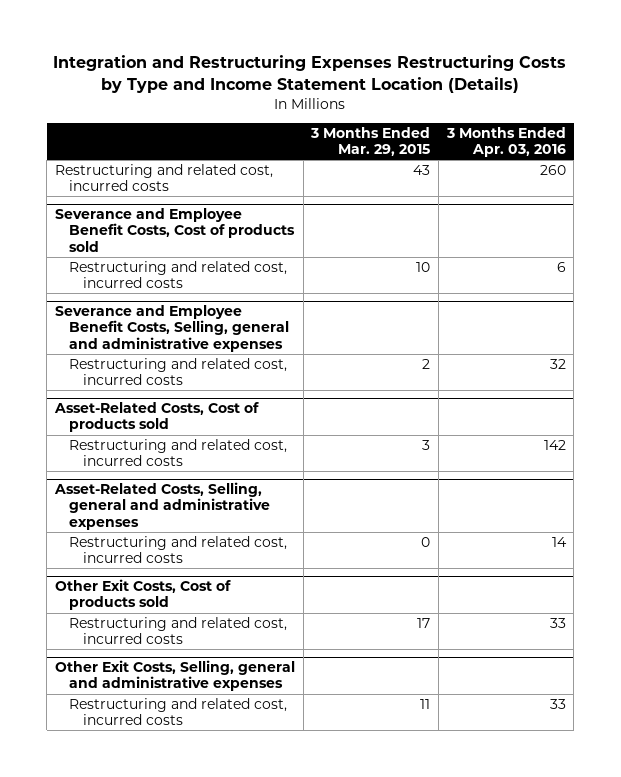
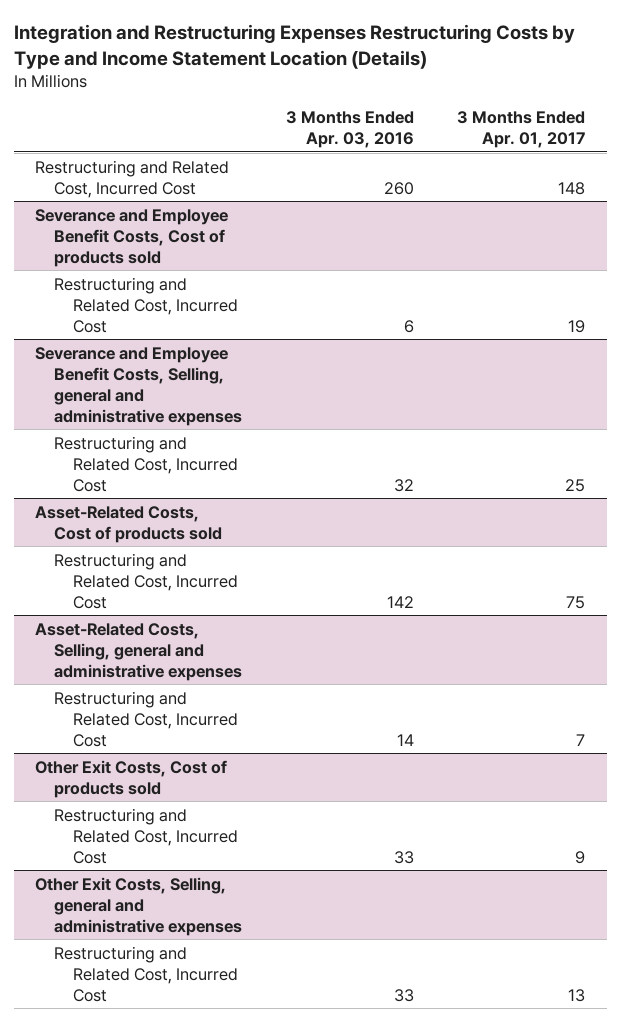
- | 3 Months Ended Mar. 29, 2015 | 3 Months Ended Apr. 03, 2016
+ | 3 Months Ended Apr. 03, 2016 | 3 Months Ended Apr. 01, 2017
- Restructuring and related cost, incurred costs | 43 | 260
+ Restructuring and Related Cost, Incurred Cost | 260 | 148
@ Severance and Employee Benefit Costs, Cost of products sold
- Restructuring and related cost, incurred costs | 10 | 6
+ Restructuring and Related Cost, Incurred Cost | 6 | 19
@ Severance and Employee Benefit Costs, Selling, general and administrative expenses
- Restructuring and related cost, incurred costs | 2 | 32
+ Restructuring and Related Cost, Incurred Cost | 32 | 25
@ Asset-Related Costs, Cost of products sold
- Restructuring and related cost, incurred costs | 3 | 142
+ Restructuring and Related Cost, Incurred Cost | 142 | 75
@ Asset-Related Costs, Selling, general and administrative expenses
- Restructuring and related cost, incurred costs | 0 | 14
+ Restructuring and Related Cost, Incurred Cost | 14 | 7
@ Other Exit Costs, Cost of products sold
- Restructuring and related cost, incurred costs | 17 | 33
+ Restructuring and Related Cost, Incurred Cost | 33 | 9
@ Other Exit Costs, Selling, general and administrative expenses
- Restructuring and related cost, incurred costs | 11 | 33
+ Restructuring and Related Cost, Incurred Cost | 33 | 13

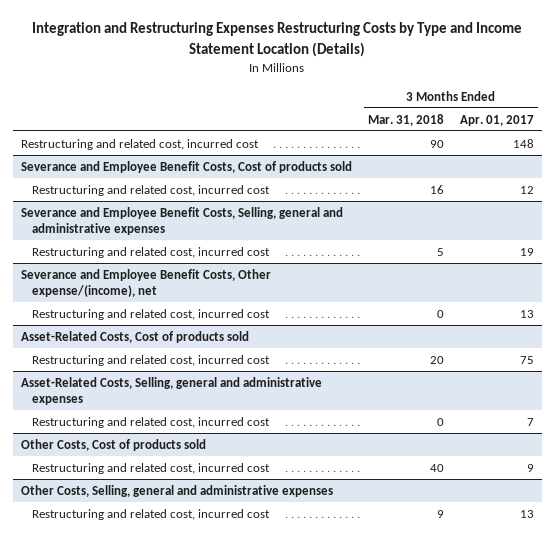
- | 3 Months Ended Apr. 03, 2016 | 3 Months Ended Apr. 01, 2017
+ | 3 Months Ended Mar. 31, 2018 | 3 Months Ended Apr. 01, 2017
- Restructuring and Related Cost, Incurred Cost | 260 | 148
+ Restructuring and related cost, incurred cost | 90 | 148
@ Severance and Employee Benefit Costs, Cost of products sold
- Restructuring and Related Cost, Incurred Cost | 6 | 19
+ Restructuring and related cost, incurred cost | 16 | 12
@ Severance and Employee Benefit Costs, Selling, general and administrative expenses
- Restructuring and Related Cost, Incurred Cost | 32 | 25
+ Restructuring and related cost, incurred cost | 5 | 19
+ Severance and Employee Benefit Costs, Other expense/(income), net
+ Restructuring and related cost, incurred cost | 0 | 13
@ Asset-Related Costs, Cost of products sold
- Restructuring and Related Cost, Incurred Cost | 142 | 75
+ Restructuring and related cost, incurred cost | 20 | 75
@ Asset-Related Costs, Selling, general and administrative expenses
- Restructuring and Related Cost, Incurred Cost | 14 | 7
- Other Exit Costs, Cost of products sold
- Restructuring and Related Cost, Incurred Cost | 33 | 9
- Other Exit Costs, Selling, general and administrative expenses
- Restructuring and Related Cost, Incurred Cost | 33 | 13
@ Asset-Related Costs, Selling, general and administrative expenses
+ Restructuring and related cost, incurred cost | 0 | 7
+ Other Costs, Cost of products sold
+ Restructuring and related cost, incurred cost | 40 | 9
+ Other Costs, Selling, general and administrative expenses
+ Restructuring and related cost, incurred cost | 9 | 13

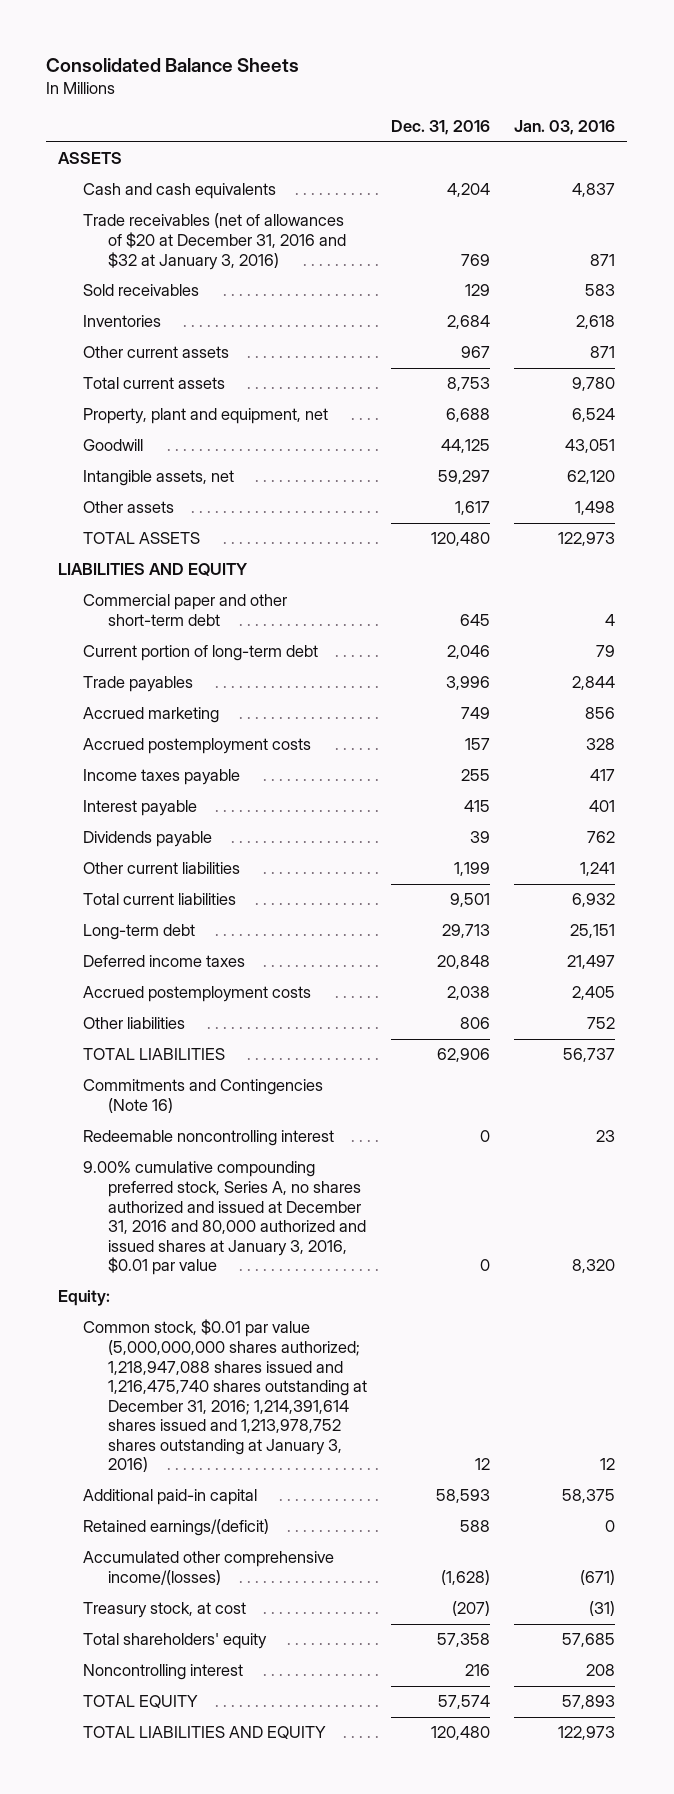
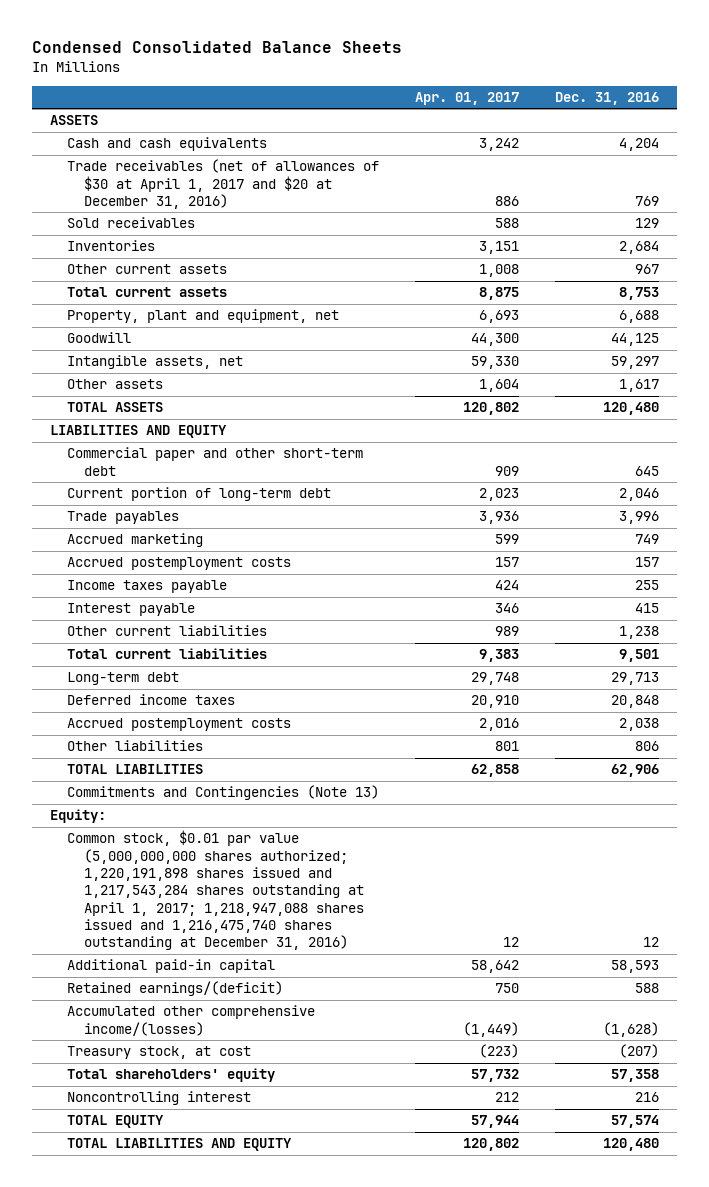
- Consolidated Balance Sheets
+ Condensed Consolidated Balance Sheets
- | Dec. 31, 2016 | Jan. 03, 2016
+ | Apr. 01, 2017 | Dec. 31, 2016
- Trade receivables (net of allowances of $20 at December 31, 2016 and $32 at January 3, 2016) | 769 | 871
+ Trade receivables (net of allowances of $30 at April 1, 2017 and $20 at December 31, 2016) | 886 | 769
- Dividends payable | 39 | 762
- Other current liabilities | 1,199 | 1,241
+ Other current liabilities | 989 | 1,238
- Commitments and Contingencies (Note 16)
- Redeemable noncontrolling interest | 0 | 23
- 9.00% cumulative compounding preferred stock, Series A, no shares authorized and issued at December 31, 2016 and 80,000 authorized and issued shares at January 3, 2016, $0.01 par value | 0 | 8,320
+ Commitments and Contingencies (Note 13)
- Common stock, $0.01 par value (5,000,000,000 shares authorized; 1,218,947,088 shares issued and 1,216,475,740 shares outstanding at December 31, 2016; 1,214,391,614 shares issued and 1,213,978,752 shares outstanding at January 3, 2016) | 12 | 12
+ Common stock, $0.01 par value (5,000,000,000 shares authorized; 1,220,191,898 shares issued and 1,217,543,284 shares outstanding at April 1, 2017; 1,218,947,088 shares issued and 1,216,475,740 shares outstanding at December 31, 2016) | 12 | 12

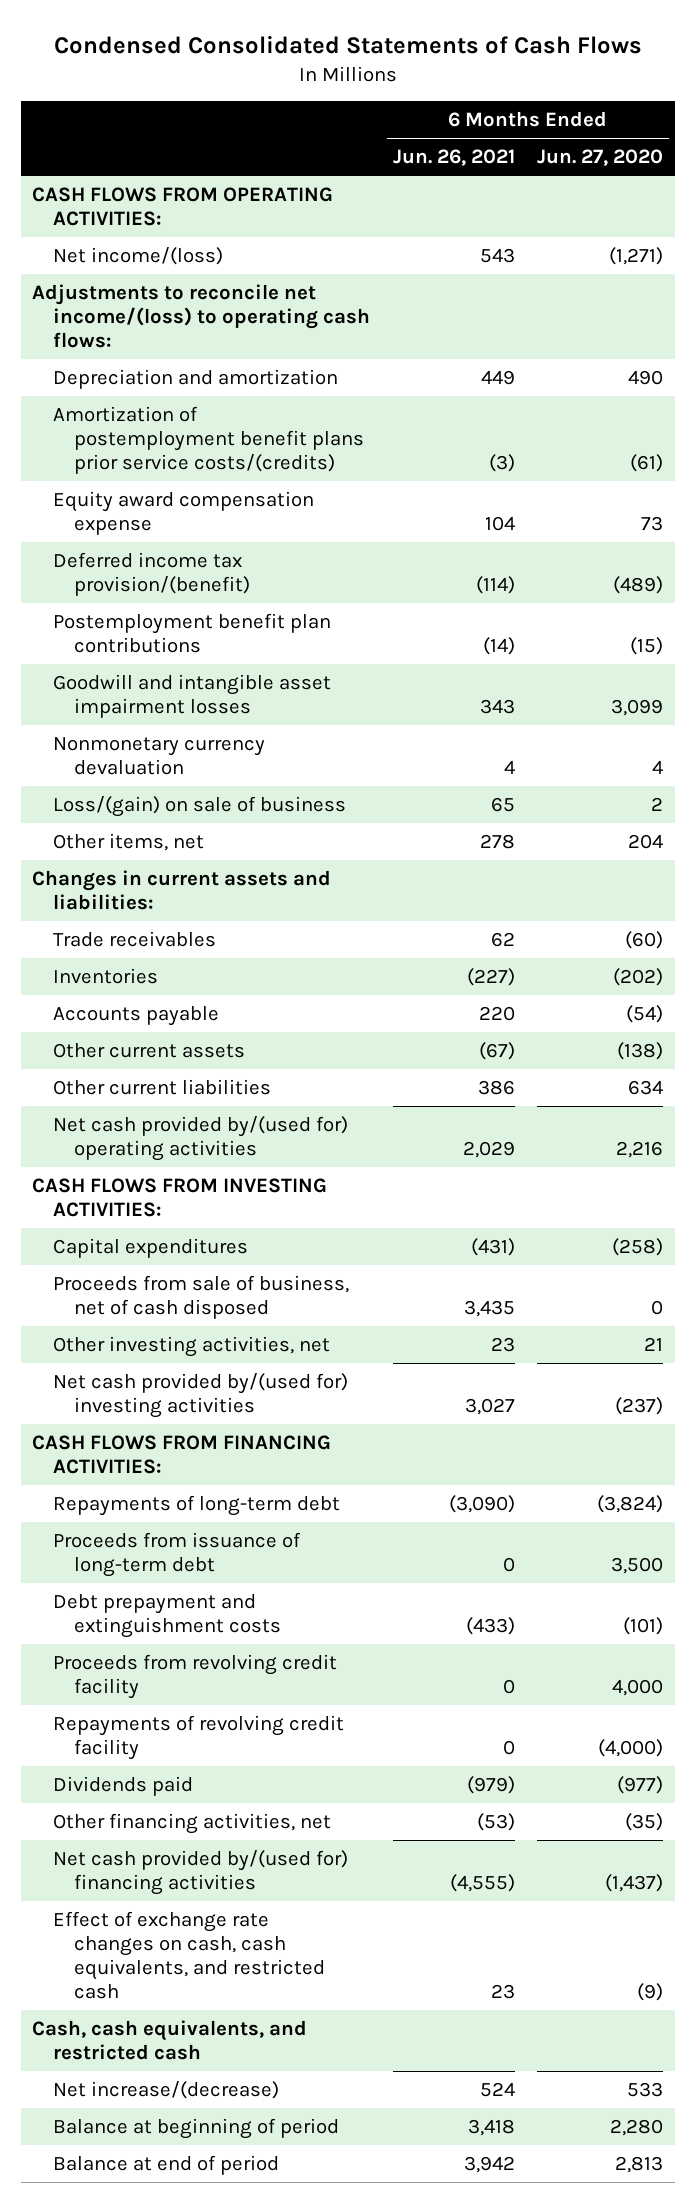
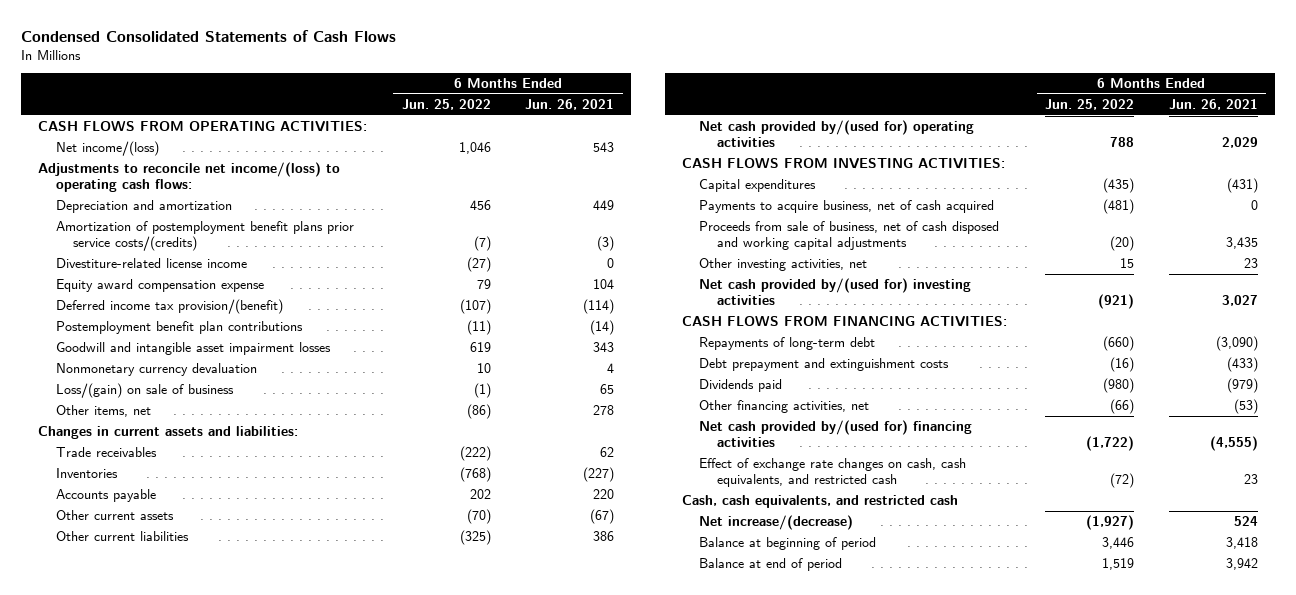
- | 6 Months Ended Jun. 26, 2021 | 6 Months Ended Jun. 27, 2020
+ | 6 Months Ended Jun. 25, 2022 | 6 Months Ended Jun. 26, 2021
+ Divestiture-related license income | (27) | 0
- Proceeds from sale of business, net of cash disposed | 3,435 | 0
+ Payments to acquire business, net of cash acquired | (481) | 0
+ Proceeds from sale of business, net of cash disposed and working capital adjustments | (20) | 3,435
- Proceeds from issuance of long-term debt | 0 | 3,500
- Proceeds from revolving credit facility | 0 | 4,000
- Repayments of revolving credit facility | 0 | (4,000)

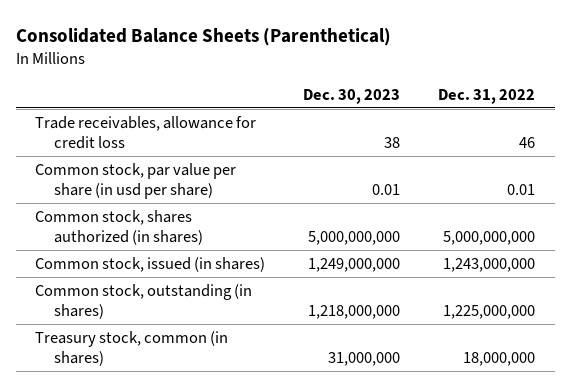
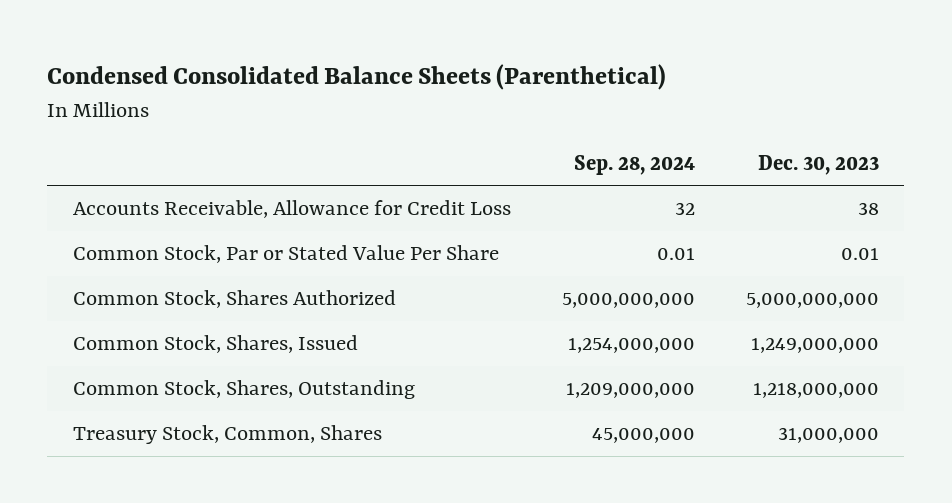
- Consolidated Balance Sheets (Parenthetical)
+ Condensed Consolidated Balance Sheets (Parenthetical)
- | Dec. 30, 2023 | Dec. 31, 2022
+ | Sep. 28, 2024 | Dec. 30, 2023
- Trade receivables, allowance for credit loss | 38 | 46
- Common stock, par value per share (in usd per share) | 0.01 | 0.01
- Common stock, shares authorized (in shares) | 5,000,000,000 | 5,000,000,000
- Common stock, issued (in shares) | 1,249,000,000 | 1,243,000,000
- Common stock, outstanding (in shares) | 1,218,000,000 | 1,225,000,000
- Treasury stock, common (in shares) | 31,000,000 | 18,000,000
+ Accounts Receivable, Allowance for Credit Loss | 32 | 38
+ Common Stock, Par or Stated Value Per Share | 0.01 | 0.01
+ Common Stock, Shares Authorized | 5,000,000,000 | 5,000,000,000
+ Common Stock, Shares, Issued | 1,254,000,000 | 1,249,000,000
+ Common Stock, Shares, Outstanding | 1,209,000,000 | 1,218,000,000
+ Treasury Stock, Common, Shares | 45,000,000 | 31,000,000

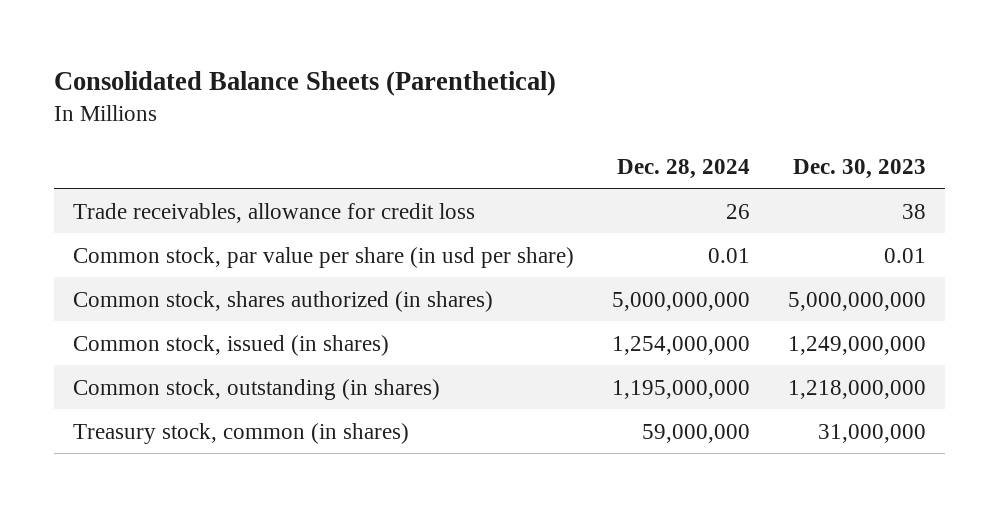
- Condensed Consolidated Balance Sheets (Parenthetical)
+ Consolidated Balance Sheets (Parenthetical)
- | Sep. 28, 2024 | Dec. 30, 2023
+ | Dec. 28, 2024 | Dec. 30, 2023
- Accounts Receivable, Allowance for Credit Loss | 32 | 38
- Common Stock, Par or Stated Value Per Share | 0.01 | 0.01
- Common Stock, Shares Authorized | 5,000,000,000 | 5,000,000,000
- Common Stock, Shares, Issued | 1,254,000,000 | 1,249,000,000
- Common Stock, Shares, Outstanding | 1,209,000,000 | 1,218,000,000
- Treasury Stock, Common, Shares | 45,000,000 | 31,000,000
+ Trade receivables, allowance for credit loss | 26 | 38
+ Common stock, par value per share (in usd per share) | 0.01 | 0.01
+ Common stock, shares authorized (in shares) | 5,000,000,000 | 5,000,000,000
+ Common stock, issued (in shares) | 1,254,000,000 | 1,249,000,000
+ Common stock, outstanding (in shares) | 1,195,000,000 | 1,218,000,000
+ Treasury stock, common (in shares) | 59,000,000 | 31,000,000

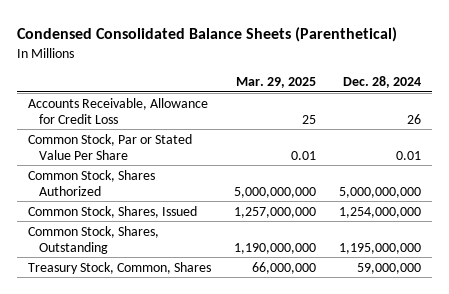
- Consolidated Balance Sheets (Parenthetical)
+ Condensed Consolidated Balance Sheets (Parenthetical)
- | Dec. 28, 2024 | Dec. 30, 2023
+ | Mar. 29, 2025 | Dec. 28, 2024
- Trade receivables, allowance for credit loss | 26 | 38
- Common stock, par value per share (in usd per share) | 0.01 | 0.01
- Common stock, shares authorized (in shares) | 5,000,000,000 | 5,000,000,000
- Common stock, issued (in shares) | 1,254,000,000 | 1,249,000,000
- Common stock, outstanding (in shares) | 1,195,000,000 | 1,218,000,000
- Treasury stock, common (in shares) | 59,000,000 | 31,000,000
+ Accounts Receivable, Allowance for Credit Loss | 25 | 26
+ Common Stock, Par or Stated Value Per Share | 0.01 | 0.01
+ Common Stock, Shares Authorized | 5,000,000,000 | 5,000,000,000
+ Common Stock, Shares, Issued | 1,257,000,000 | 1,254,000,000
+ Common Stock, Shares, Outstanding | 1,190,000,000 | 1,195,000,000
+ Treasury Stock, Common, Shares | 66,000,000 | 59,000,000

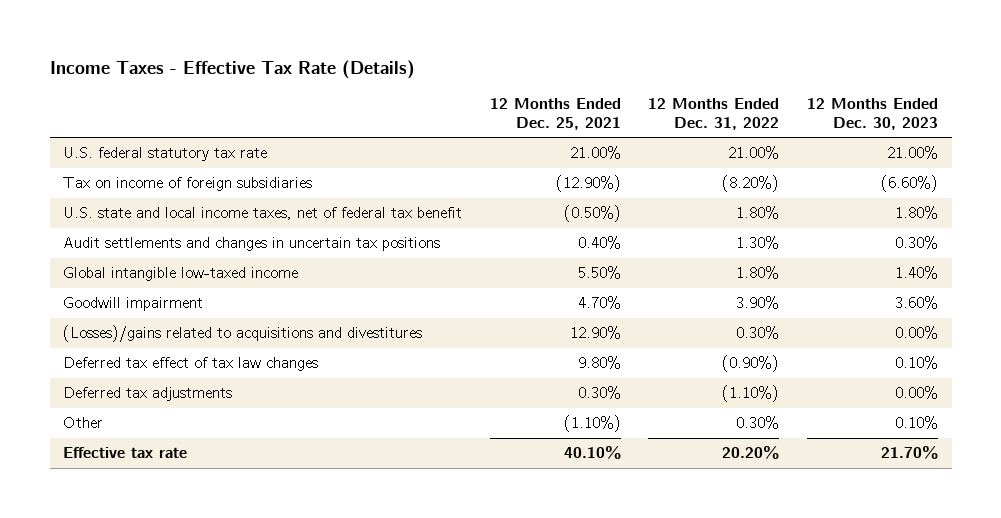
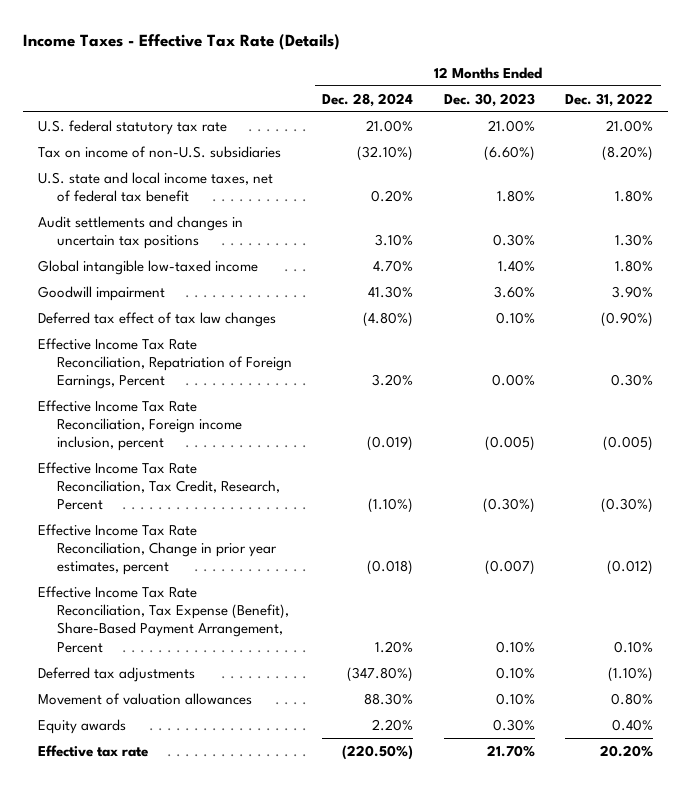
- | 12 Months Ended Dec. 25, 2021 | 12 Months Ended Dec. 31, 2022 | 12 Months Ended Dec. 30, 2023
+ | 12 Months Ended Dec. 28, 2024 | 12 Months Ended Dec. 30, 2023 | 12 Months Ended Dec. 31, 2022
- Tax on income of foreign subsidiaries | (12.90%) | (8.20%) | (6.60%)
+ Tax on income of non-U.S. subsidiaries | (32.10%) | (6.60%) | (8.20%)
- (Losses)/gains related to acquisitions and divestitures | 12.90% | 0.30% | 0.00%
- Deferred tax adjustments | 0.30% | (1.10%) | 0.00%
- Other | (1.10%) | 0.30% | 0.10%
+ Effective Income Tax Rate Reconciliation, Repatriation of Foreign Earnings, Percent | 3.20% | 0.00% | 0.30%
+ Effective Income Tax Rate Reconciliation, Foreign income inclusion, percent | (0.019) | (0.005) | (0.005)
+ Effective Income Tax Rate Reconciliation, Tax Credit, Research, Percent | (1.10%) | (0.30%) | (0.30%)
+ Effective Income Tax Rate Reconciliation, Change in prior year estimates, percent | (0.018) | (0.007) | (0.012)
+ Effective Income Tax Rate Reconciliation, Tax Expense (Benefit), Share-Based Payment Arrangement, Percent | 1.20% | 0.10% | 0.10%
+ Deferred tax adjustments | (347.80%) | 0.10% | (1.10%)
+ Movement of valuation allowances | 88.30% | 0.10% | 0.80%
+ Equity awards | 2.20% | 0.30% | 0.40%

